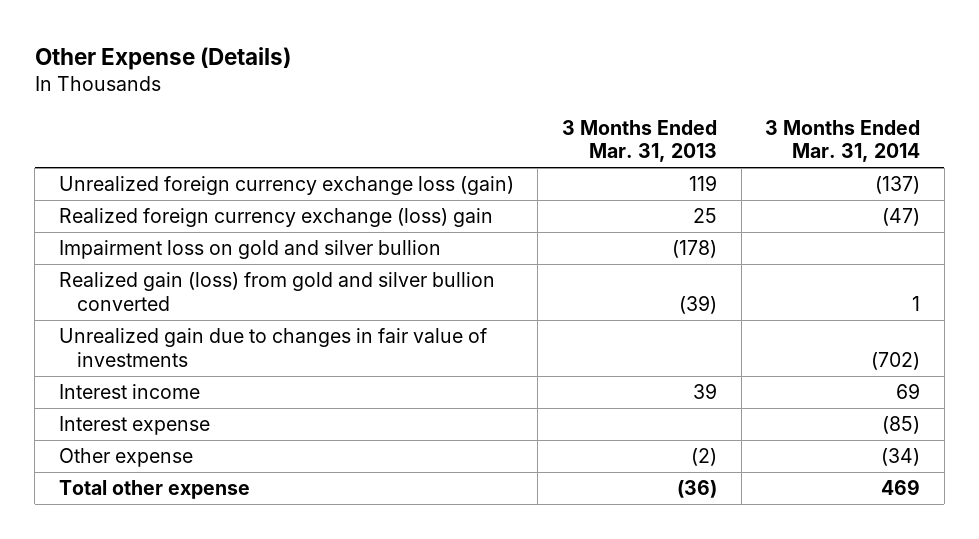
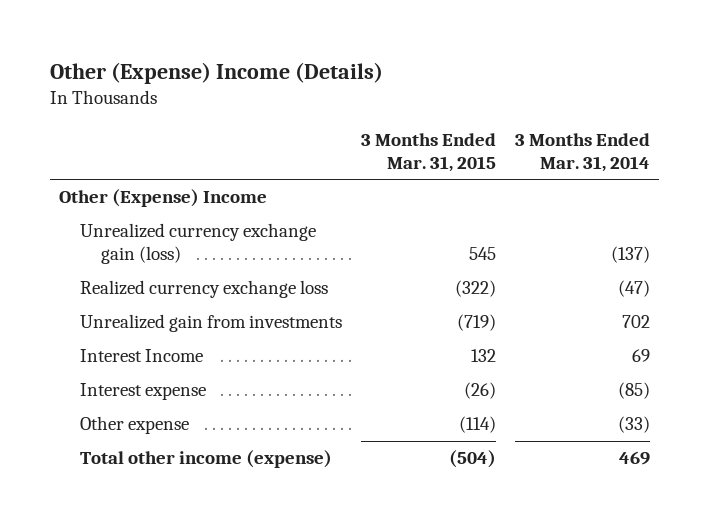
- Other Expense (Details)
+ Other (Expense) Income (Details)
- | 3 Months Ended Mar. 31, 2013 | 3 Months Ended Mar. 31, 2014
+ | 3 Months Ended Mar. 31, 2015 | 3 Months Ended Mar. 31, 2014
- Unrealized foreign currency exchange loss (gain) | 119 | (137)
- Realized foreign currency exchange (loss) gain | 25 | (47)
- Impairment loss on gold and silver bullion | (178) |
- Realized gain (loss) from gold and silver bullion converted | (39) | 1
- Unrealized gain due to changes in fair value of investments | | (702)
- Interest income | 39 | 69
+ Other (Expense) Income
+ Unrealized currency exchange gain (loss) | 545 | (137)
+ Realized currency exchange loss | (322) | (47)
+ Unrealized gain from investments | (719) | 702
+ Interest Income | 132 | 69
- Other expense | (2) | (34)
- Total other expense | (36) | 469
+ Other expense | (114) | (33)
+ Total other income (expense) | (504) | 469

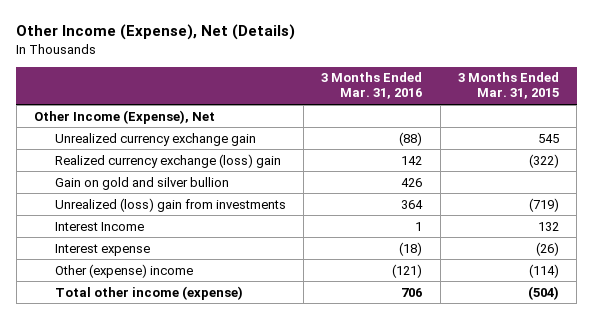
- Other (Expense) Income (Details)
+ Other Income (Expense), Net (Details)
- | 3 Months Ended Mar. 31, 2015 | 3 Months Ended Mar. 31, 2014
+ | 3 Months Ended Mar. 31, 2016 | 3 Months Ended Mar. 31, 2015
- Other (Expense) Income
- Unrealized currency exchange gain (loss) | 545 | (137)
- Realized currency exchange loss | (322) | (47)
- Unrealized gain from investments | (719) | 702
+ Other Income (Expense), Net
+ Unrealized currency exchange gain | (88) | 545
+ Realized currency exchange (loss) gain | 142 | (322)
+ Gain on gold and silver bullion | 426 |
+ Unrealized (loss) gain from investments | 364 | (719)
- Other expense | (114) | (33)
+ Other (expense) income | (121) | (114)

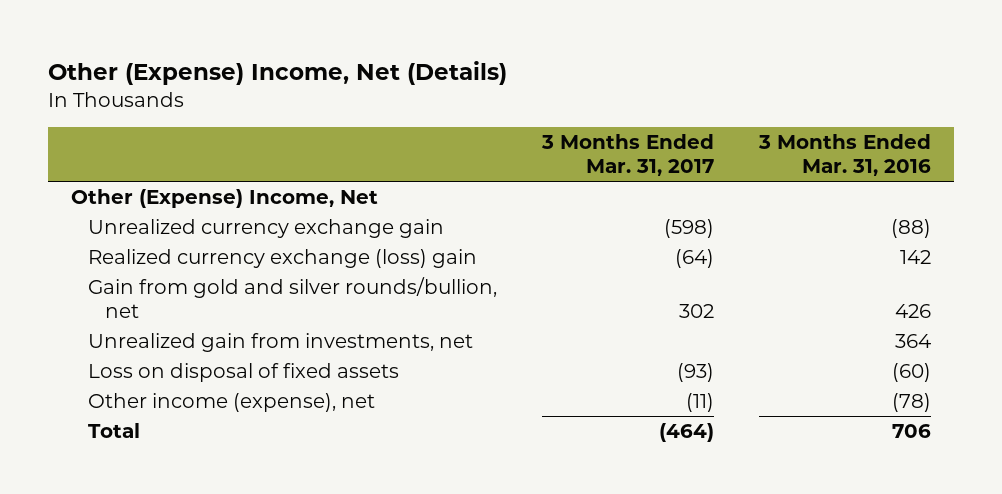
- Other Income (Expense), Net (Details)
+ Other (Expense) Income, Net (Details)
- | 3 Months Ended Mar. 31, 2016 | 3 Months Ended Mar. 31, 2015
+ | 3 Months Ended Mar. 31, 2017 | 3 Months Ended Mar. 31, 2016
- Other Income (Expense), Net
+ Other (Expense) Income, Net
- Gain on gold and silver bullion | 426 |
- Unrealized (loss) gain from investments | 364 | (719)
- Interest Income | 1 | 132
- Interest expense | (18) | (26)
- Other (expense) income | (121) | (114)
- Total other income (expense) | 706 | (504)
+ Gain from gold and silver rounds/bullion, net | 302 | 426
+ Unrealized gain from investments, net | | 364
+ Loss on disposal of fixed assets | (93) | (60)
+ Other income (expense), net | (11) | (78)
+ Total | (464) | 706

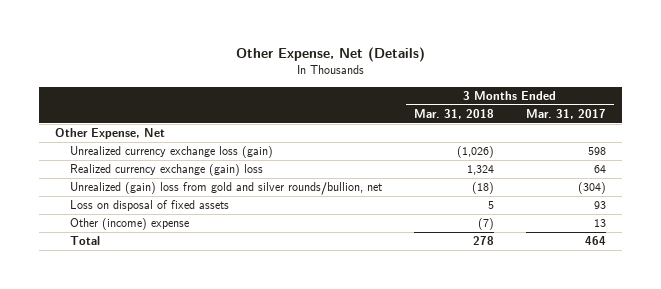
- Other (Expense) Income, Net (Details)
+ Other Expense, Net (Details)
- | 3 Months Ended Mar. 31, 2017 | 3 Months Ended Mar. 31, 2016
+ | 3 Months Ended Mar. 31, 2018 | 3 Months Ended Mar. 31, 2017
- Other (Expense) Income, Net
- Unrealized currency exchange gain | (598) | (88)
- Realized currency exchange (loss) gain | (64) | 142
- Gain from gold and silver rounds/bullion, net | 302 | 426
- Unrealized gain from investments, net | | 364
- Loss on disposal of fixed assets | (93) | (60)
- Other income (expense), net | (11) | (78)
- Total | (464) | 706
+ Other Expense, Net
+ Unrealized currency exchange loss (gain) | (1,026) | 598
+ Realized currency exchange (gain) loss | 1,324 | 64
+ Unrealized (gain) loss from gold and silver rounds/bullion, net | (18) | (304)
+ Loss on disposal of fixed assets | 5 | 93
+ Other (income) expense | (7) | 13
+ Total | 278 | 464

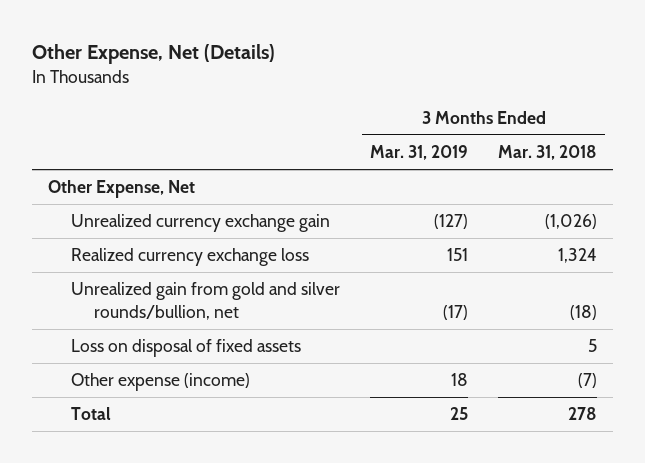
- | 3 Months Ended Mar. 31, 2018 | 3 Months Ended Mar. 31, 2017
+ | 3 Months Ended Mar. 31, 2019 | 3 Months Ended Mar. 31, 2018
- Unrealized currency exchange loss (gain) | (1,026) | 598
- Realized currency exchange (gain) loss | 1,324 | 64
- Unrealized (gain) loss from gold and silver rounds/bullion, net | (18) | (304)
+ Unrealized currency exchange gain | (127) | (1,026)
+ Realized currency exchange loss | 151 | 1,324
+ Unrealized gain from gold and silver rounds/bullion, net | (17) | (18)
- Other (income) expense | (7) | 13
+ Other expense (income) | 18 | (7)

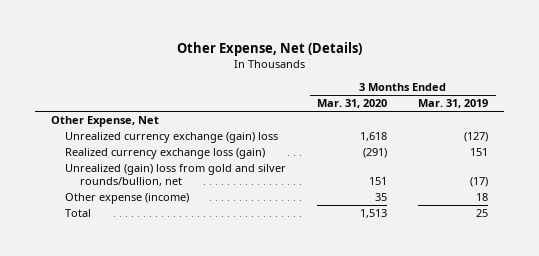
- | 3 Months Ended Mar. 31, 2019 | 3 Months Ended Mar. 31, 2018
+ | 3 Months Ended Mar. 31, 2020 | 3 Months Ended Mar. 31, 2019
- Unrealized currency exchange gain | (127) | (1,026)
- Realized currency exchange loss | 151 | 1,324
- Unrealized gain from gold and silver rounds/bullion, net | (17) | (18)
- Loss on disposal of fixed assets | | 5
+ Unrealized currency exchange (gain) loss | 1,618 | (127)
+ Realized currency exchange loss (gain) | (291) | 151
+ Unrealized (gain) loss from gold and silver rounds/bullion, net | 151 | (17)

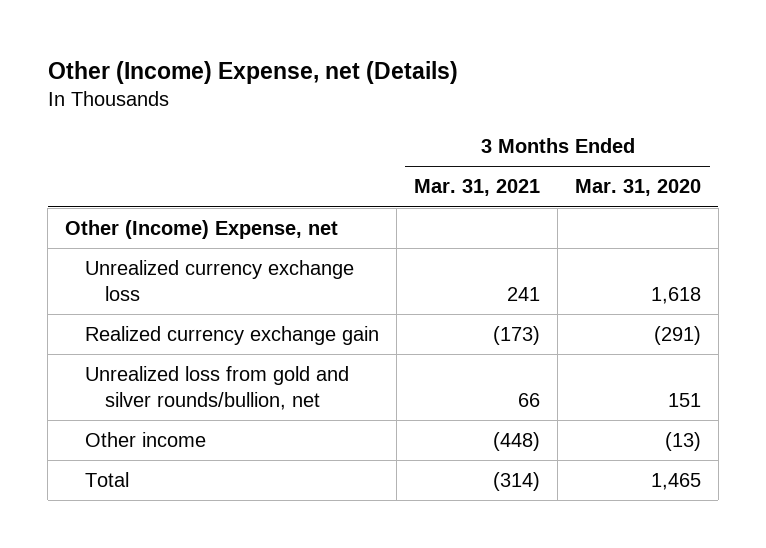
- Other Expense, Net (Details)
+ Other (Income) Expense, net (Details)
- | 3 Months Ended Mar. 31, 2020 | 3 Months Ended Mar. 31, 2019
+ | 3 Months Ended Mar. 31, 2021 | 3 Months Ended Mar. 31, 2020
- Other Expense, Net
- Unrealized currency exchange (gain) loss | 1,618 | (127)
- Realized currency exchange loss (gain) | (291) | 151
- Unrealized (gain) loss from gold and silver rounds/bullion, net | 151 | (17)
- Other expense (income) | 35 | 18
- Total | 1,513 | 25
+ Other (Income) Expense, net
+ Unrealized currency exchange loss | 241 | 1,618
+ Realized currency exchange gain | (173) | (291)
+ Unrealized loss from gold and silver rounds/bullion, net | 66 | 151
+ Other income | (448) | (13)
+ Total | (314) | 1,465

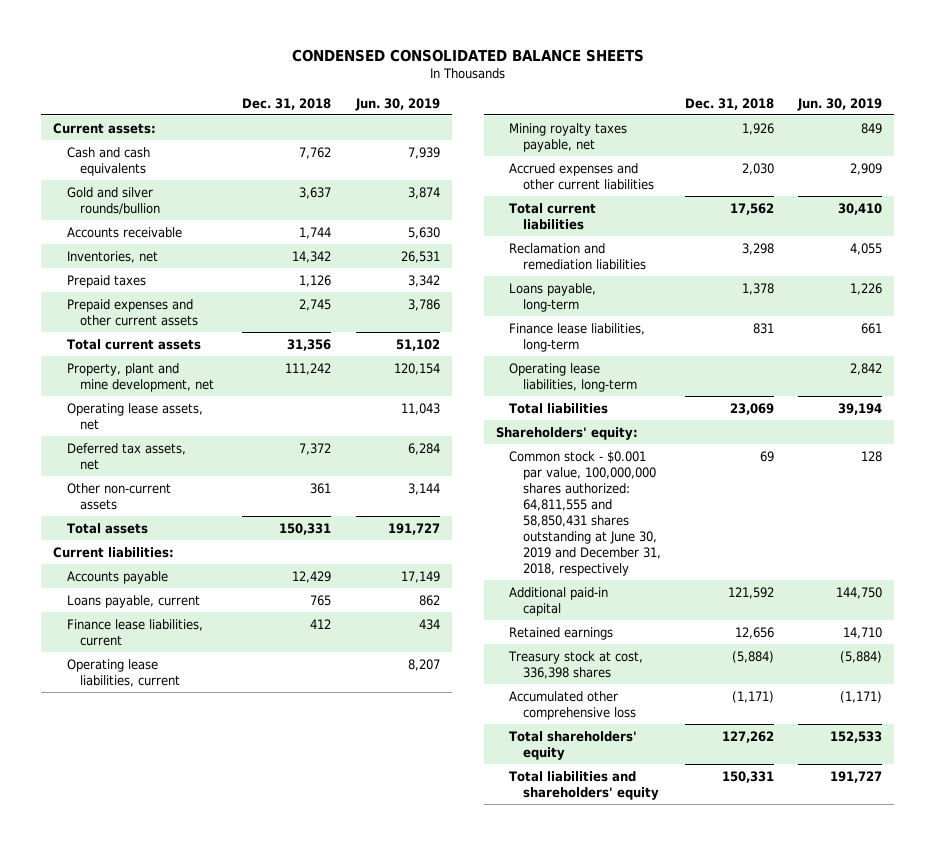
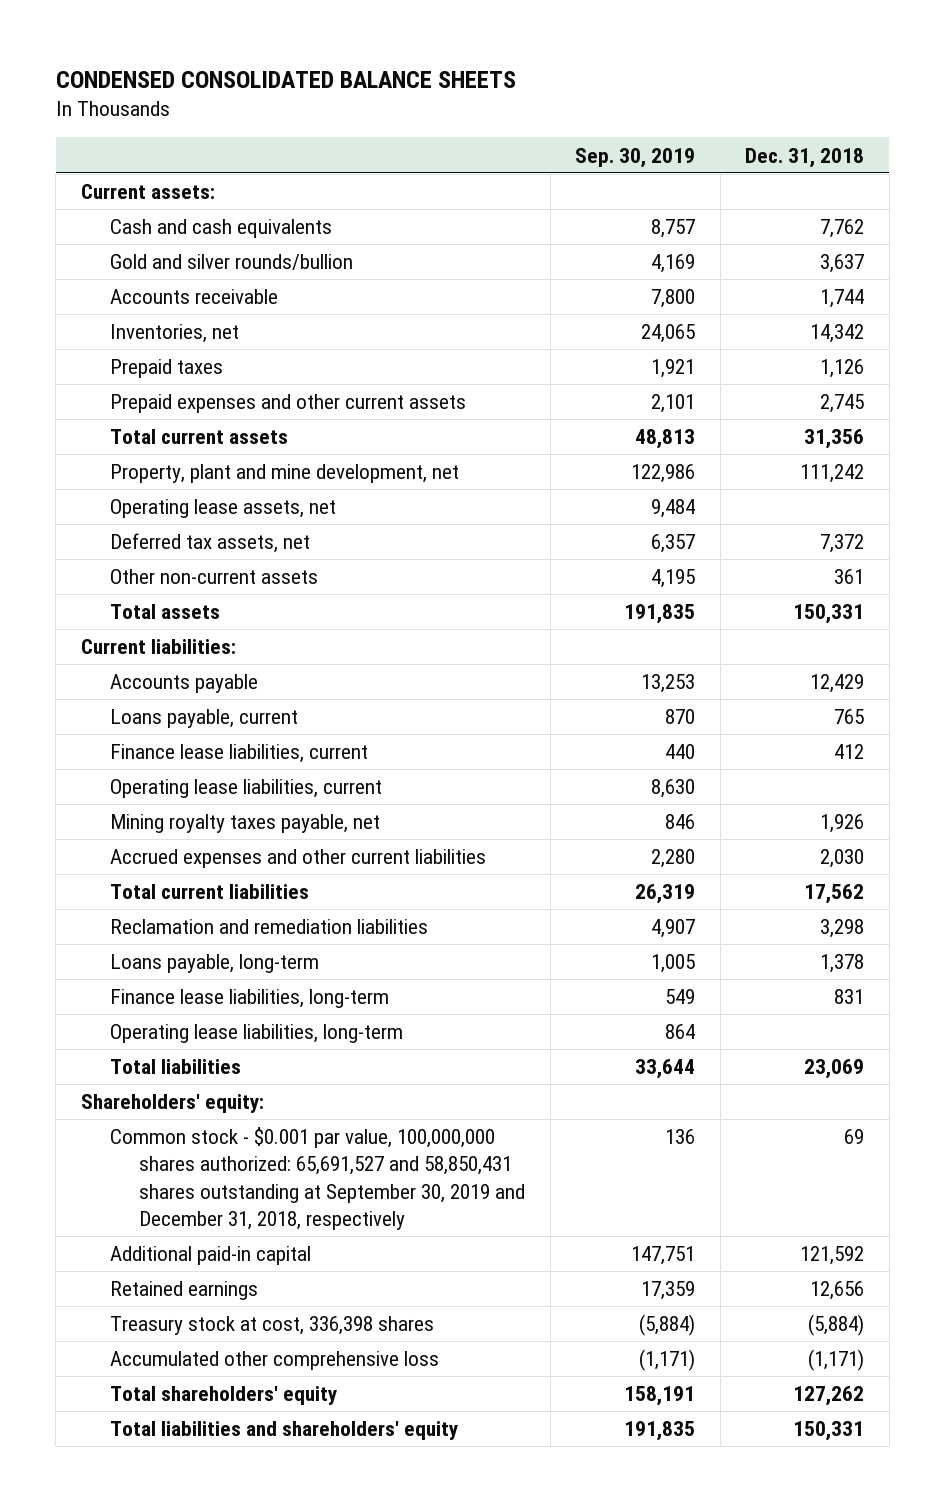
- | Dec. 31, 2018 | Jun. 30, 2019
+ | Sep. 30, 2019 | Dec. 31, 2018
- Common stock - $0.001 par value, 100,000,000 shares authorized: 64,811,555 and 58,850,431 shares outstanding at June 30, 2019 and December 31, 2018, respectively | 69 | 128
+ Common stock - $0.001 par value, 100,000,000 shares authorized: 65,691,527 and 58,850,431 shares outstanding at September 30, 2019 and December 31, 2018, respectively | 136 | 69

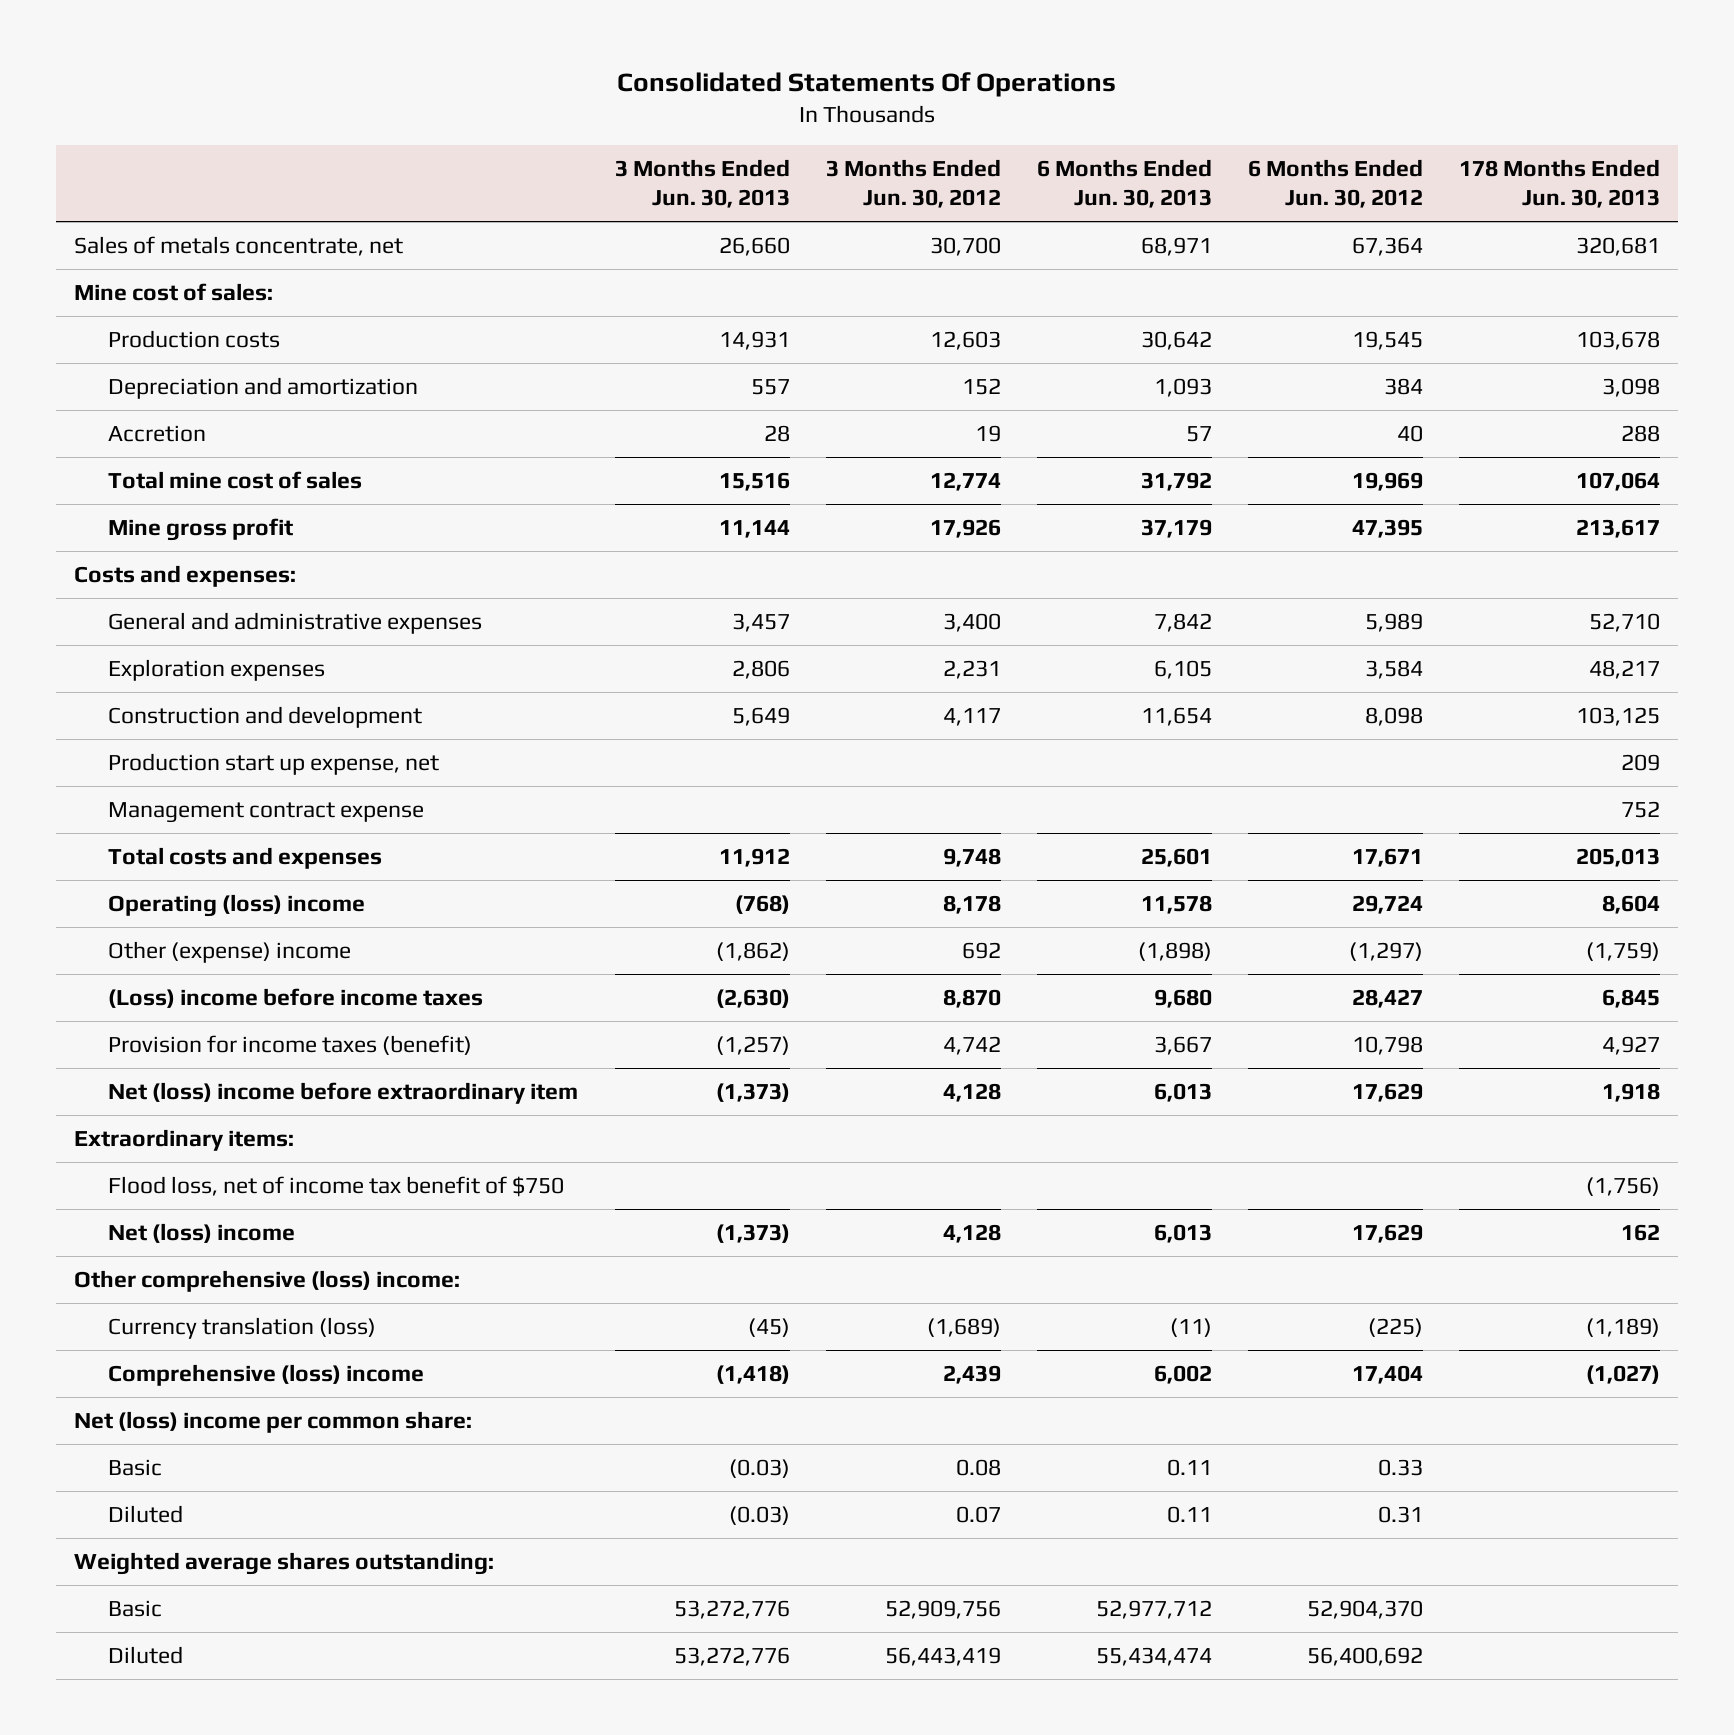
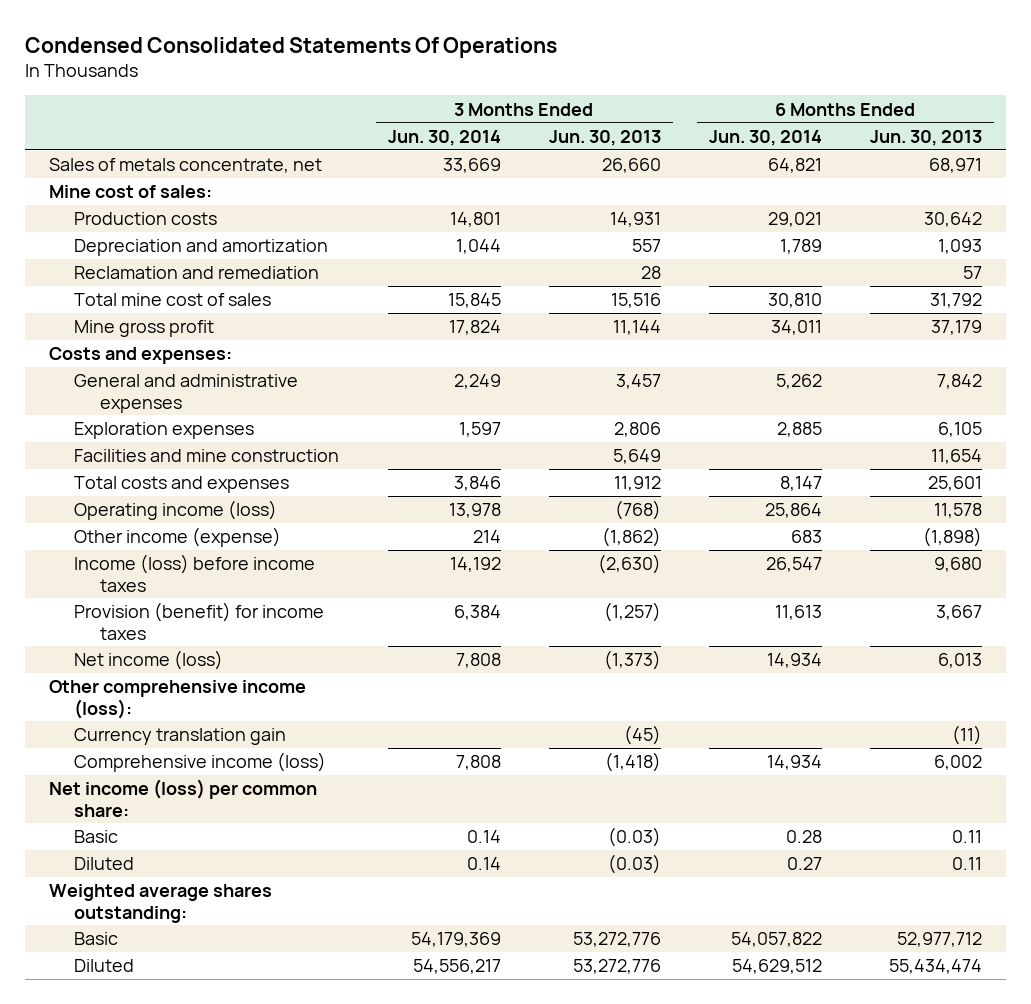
- Consolidated Statements Of Operations
+ Condensed Consolidated Statements Of Operations
- | 3 Months Ended Jun. 30, 2013 | 3 Months Ended Jun. 30, 2012 | 6 Months Ended Jun. 30, 2013 | 6 Months Ended Jun. 30, 2012 | 178 Months Ended Jun. 30, 2013
+ | 3 Months Ended Jun. 30, 2014 | 3 Months Ended Jun. 30, 2013 | 6 Months Ended Jun. 30, 2014 | 6 Months Ended Jun. 30, 2013
- Accretion | 28 | 19 | 57 | 40 | 288
+ Reclamation and remediation | | 28 | | 57
- Construction and development | 5,649 | 4,117 | 11,654 | 8,098 | 103,125
- Production start up expense, net | | | | | 209
- Management contract expense | | | | | 752
+ Facilities and mine construction | | 5,649 | | 11,654
- Operating (loss) income | (768) | 8,178 | 11,578 | 29,724 | 8,604
- Other (expense) income | (1,862) | 692 | (1,898) | (1,297) | (1,759)
- (Loss) income before income taxes | (2,630) | 8,870 | 9,680 | 28,427 | 6,845
- Provision for income taxes (benefit) | (1,257) | 4,742 | 3,667 | 10,798 | 4,927
- Net (loss) income before extraordinary item | (1,373) | 4,128 | 6,013 | 17,629 | 1,918
- Extraordinary items:
- Flood loss, net of income tax benefit of $750 | | | | | (1,756)
- Net (loss) income | (1,373) | 4,128 | 6,013 | 17,629 | 162
- Other comprehensive (loss) income:
- Currency translation (loss) | (45) | (1,689) | (11) | (225) | (1,189)
- Comprehensive (loss) income | (1,418) | 2,439 | 6,002 | 17,404 | (1,027)
- Net (loss) income per common share:
+ Operating income (loss) | 13,978 | (768) | 25,864 | 11,578
+ Other income (expense) | 214 | (1,862) | 683 | (1,898)
+ Income (loss) before income taxes | 14,192 | (2,630) | 26,547 | 9,680
+ Provision (benefit) for income taxes | 6,384 | (1,257) | 11,613 | 3,667
+ Net income (loss) | 7,808 | (1,373) | 14,934 | 6,013
+ Other comprehensive income (loss):
+ Currency translation gain | | (45) | | (11)
+ Comprehensive income (loss) | 7,808 | (1,418) | 14,934 | 6,002
+ Net income (loss) per common share:

